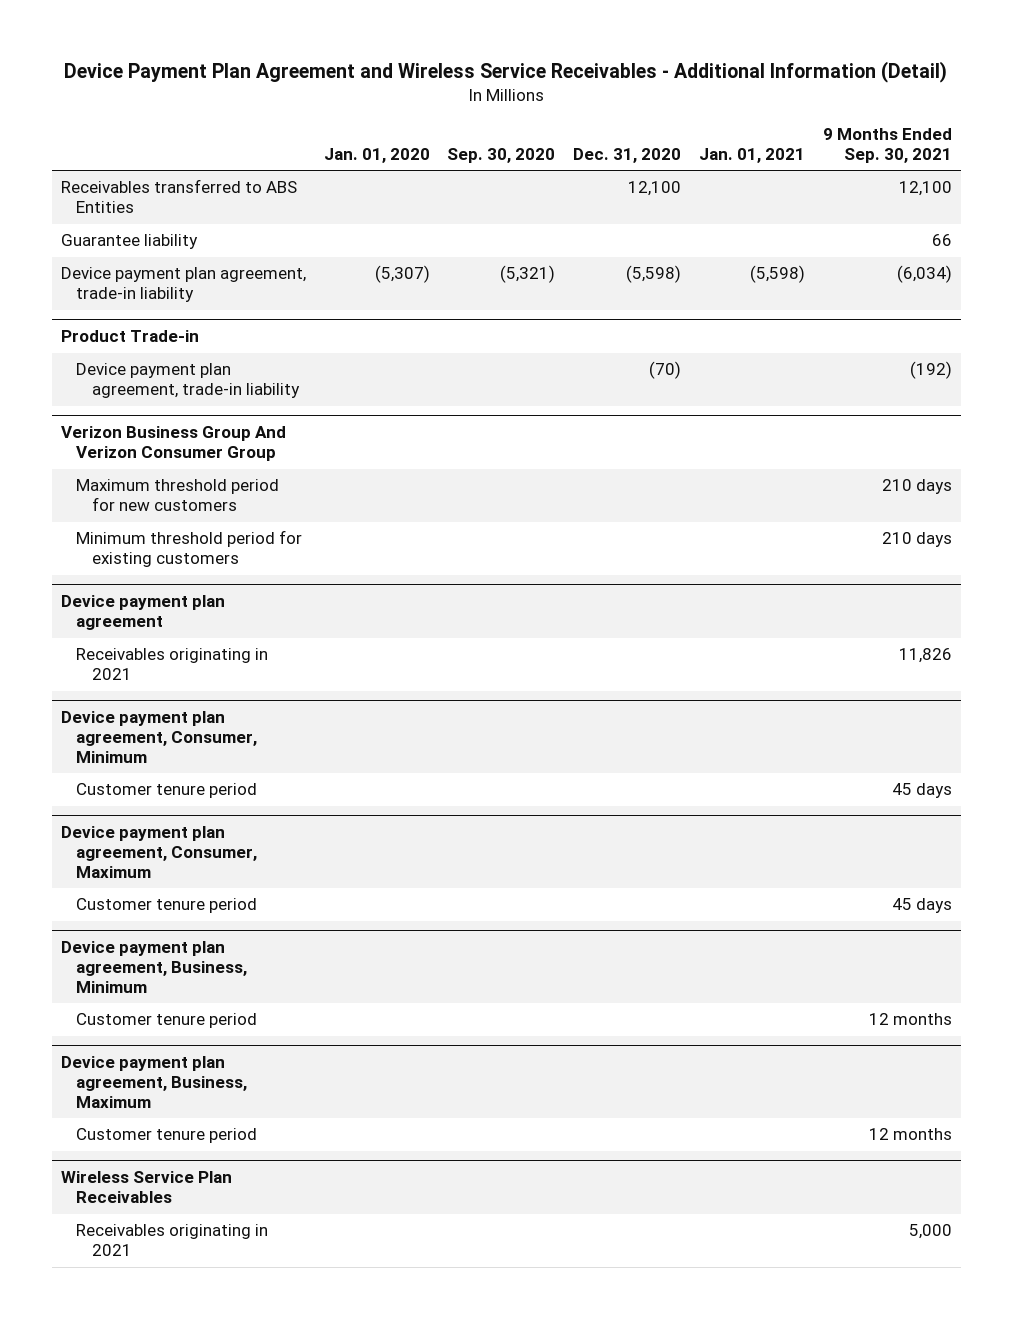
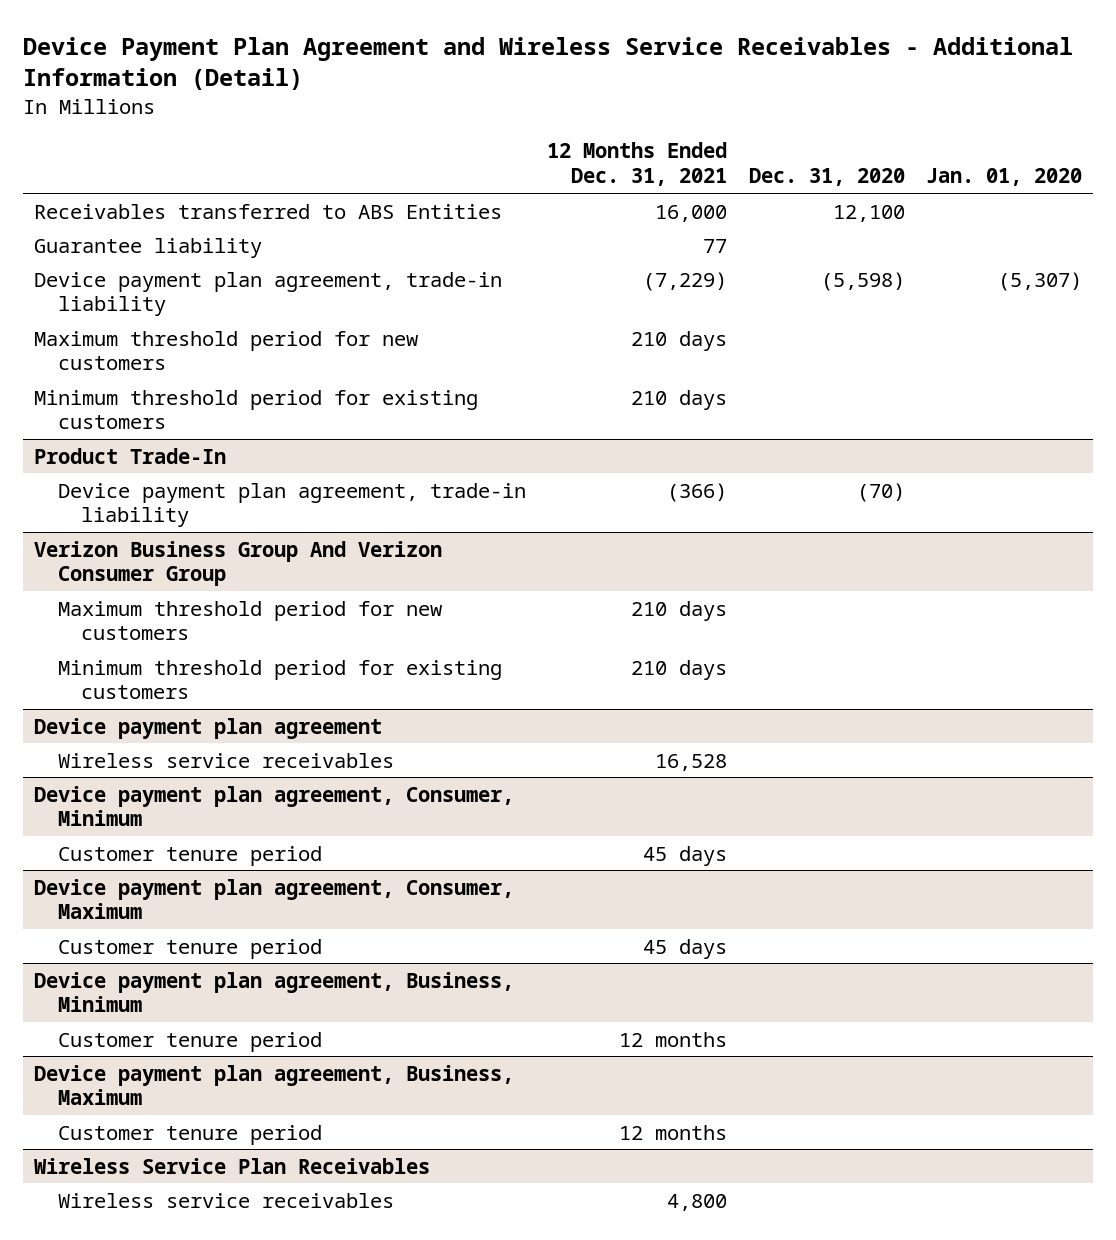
- | Jan. 01, 2020 | Sep. 30, 2020 | Dec. 31, 2020 | Jan. 01, 2021 | 9 Months Ended Sep. 30, 2021
+ | 12 Months Ended Dec. 31, 2021 | Dec. 31, 2020 | Jan. 01, 2020
- Product Trade-in
+ Maximum threshold period for new customers | 210 days | |
+ Minimum threshold period for existing customers | 210 days | |
+ Product Trade-In
@ Device payment plan agreement
- Receivables originating in 2021 | | | | | 11,826
+ Wireless service receivables | 16,528 | |
@ Wireless Service Plan Receivables
- Receivables originating in 2021 | | | | | 5,000
+ Wireless service receivables | 4,800 | |

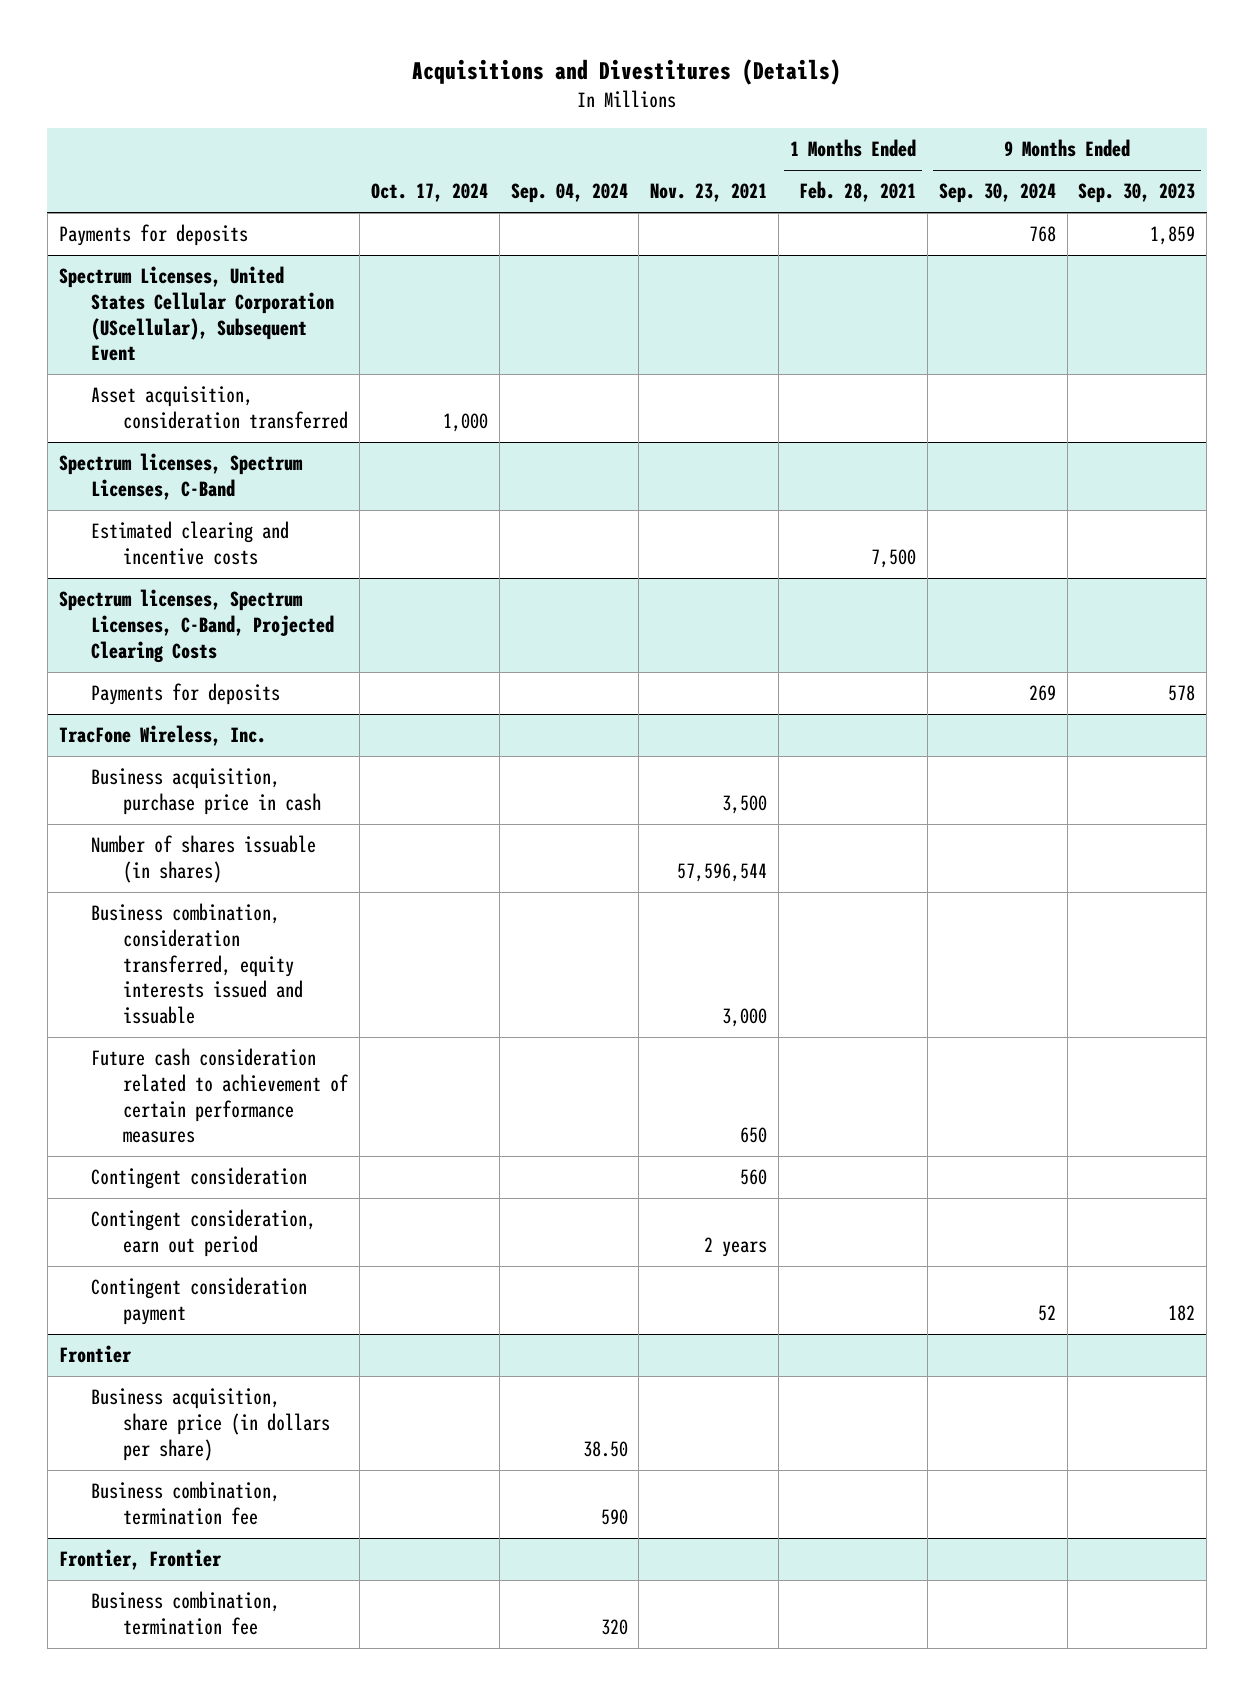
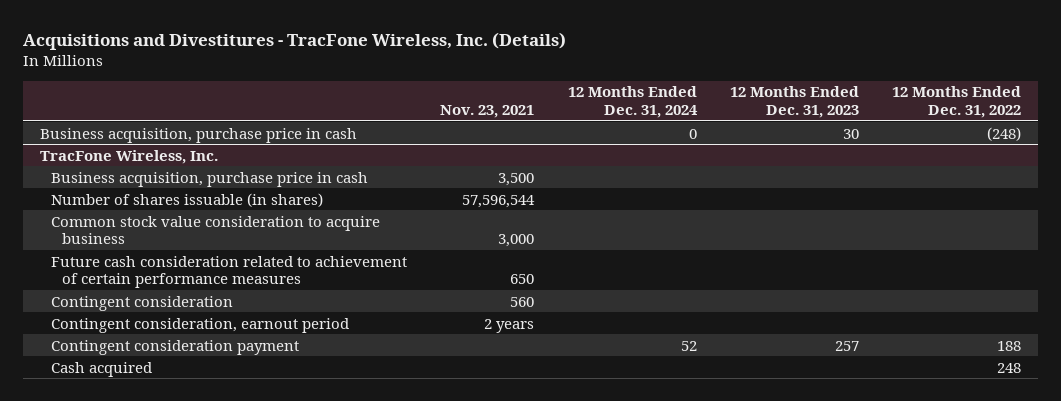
- Acquisitions and Divestitures (Details)
+ Acquisitions and Divestitures - TracFone Wireless, Inc. (Details)
- | Oct. 17, 2024 | Sep. 04, 2024 | Nov. 23, 2021 | 1 Months Ended Feb. 28, 2021 | 9 Months Ended Sep. 30, 2024 | 9 Months Ended Sep. 30, 2023
+ | Nov. 23, 2021 | 12 Months Ended Dec. 31, 2024 | 12 Months Ended Dec. 31, 2023 | 12 Months Ended Dec. 31, 2022
- Payments for deposits | | | | | 768 | 1,859
- Spectrum Licenses, United States Cellular Corporation (UScellular), Subsequent Event
- Asset acquisition, consideration transferred | 1,000 | | | | |
- Spectrum licenses, Spectrum Licenses, C-Band
- Estimated clearing and incentive costs | | | | 7,500 | |
- Spectrum licenses, Spectrum Licenses, C-Band, Projected Clearing Costs
- Payments for deposits | | | | | 269 | 578
+ Business acquisition, purchase price in cash | | 0 | 30 | (248)
@ TracFone Wireless, Inc.
- Business combination, consideration transferred, equity interests issued and issuable | | | 3,000 | | |
+ Common stock value consideration to acquire business | 3,000 | | |
- Contingent consideration, earn out period | | | 2 years | | |
+ Contingent consideration, earnout period | 2 years | | |
- Frontier
- Business acquisition, share price (in dollars per share) | | 38.50 | | | |
- Business combination, termination fee | | 590 | | | |
- Frontier, Frontier
- Business combination, termination fee | | 320 | | | |
@ TracFone Wireless, Inc.
+ Cash acquired | | | | 248

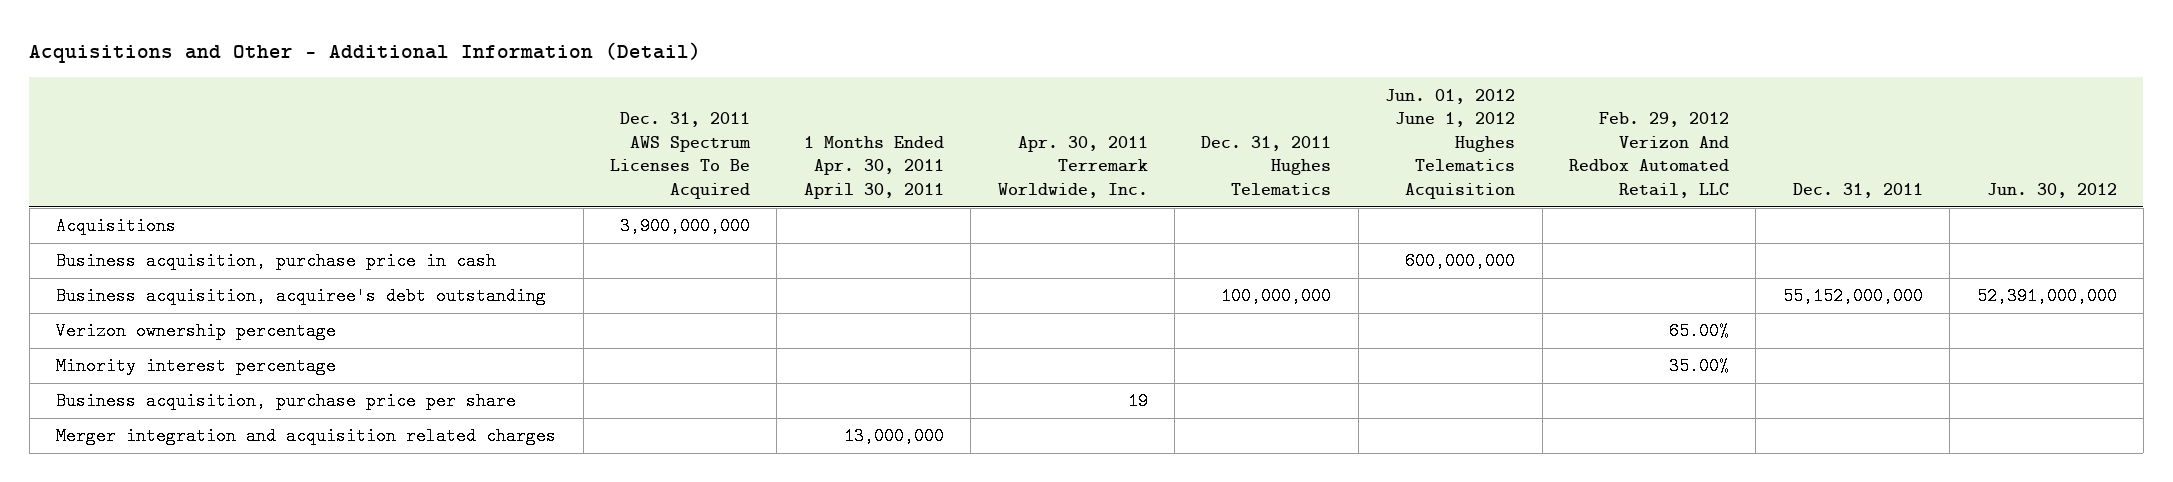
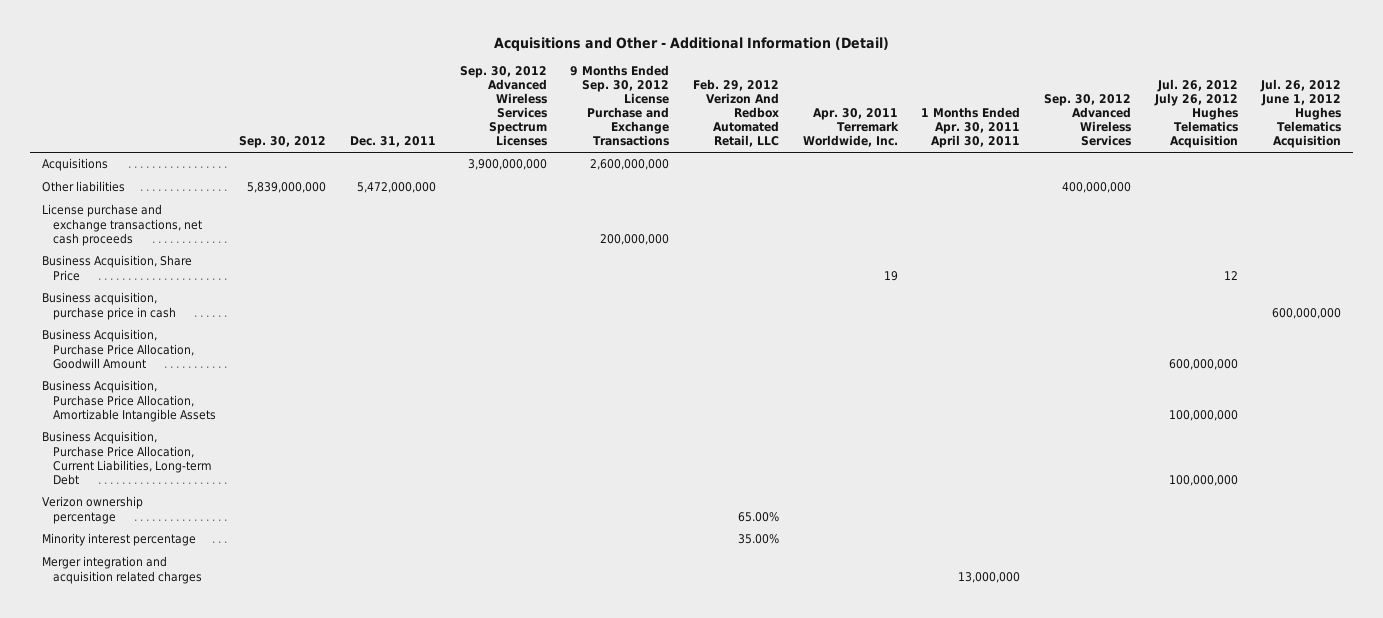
- | Dec. 31, 2011 AWS Spectrum Licenses To Be Acquired | 1 Months Ended Apr. 30, 2011 April 30, 2011 | Apr. 30, 2011 Terremark Worldwide, Inc. | Dec. 31, 2011 Hughes Telematics | Jun. 01, 2012 June 1, 2012 Hughes Telematics Acquisition | Feb. 29, 2012 Verizon And Redbox Automated Retail, LLC | Dec. 31, 2011 | Jun. 30, 2012
+ | Sep. 30, 2012 | Dec. 31, 2011 | Sep. 30, 2012 Advanced Wireless Services Spectrum Licenses | 9 Months Ended Sep. 30, 2012 License Purchase and Exchange Transactions | Feb. 29, 2012 Verizon And Redbox Automated Retail, LLC | Apr. 30, 2011 Terremark Worldwide, Inc. | 1 Months Ended Apr. 30, 2011 April 30, 2011 | Sep. 30, 2012 Advanced Wireless Services | Jul. 26, 2012 July 26, 2012 Hughes Telematics Acquisition | Jul. 26, 2012 June 1, 2012 Hughes Telematics Acquisition
+ Other liabilities | 5,839,000,000 | 5,472,000,000 | | | | | | 400,000,000 | |
+ License purchase and exchange transactions, net cash proceeds | | | | 200,000,000 | | | | | |
+ Business Acquisition, Share Price | | | | | | 19 | | | 12 |
- Business acquisition, acquiree's debt outstanding | | | | 100,000,000 | | | 55,152,000,000 | 52,391,000,000
+ Business Acquisition, Purchase Price Allocation, Goodwill Amount | | | | | | | | | 600,000,000 |
+ Business Acquisition, Purchase Price Allocation, Amortizable Intangible Assets | | | | | | | | | 100,000,000 |
+ Business Acquisition, Purchase Price Allocation, Current Liabilities, Long-term Debt | | | | | | | | | 100,000,000 |
- Business acquisition, purchase price per share | | | 19 | | | | |

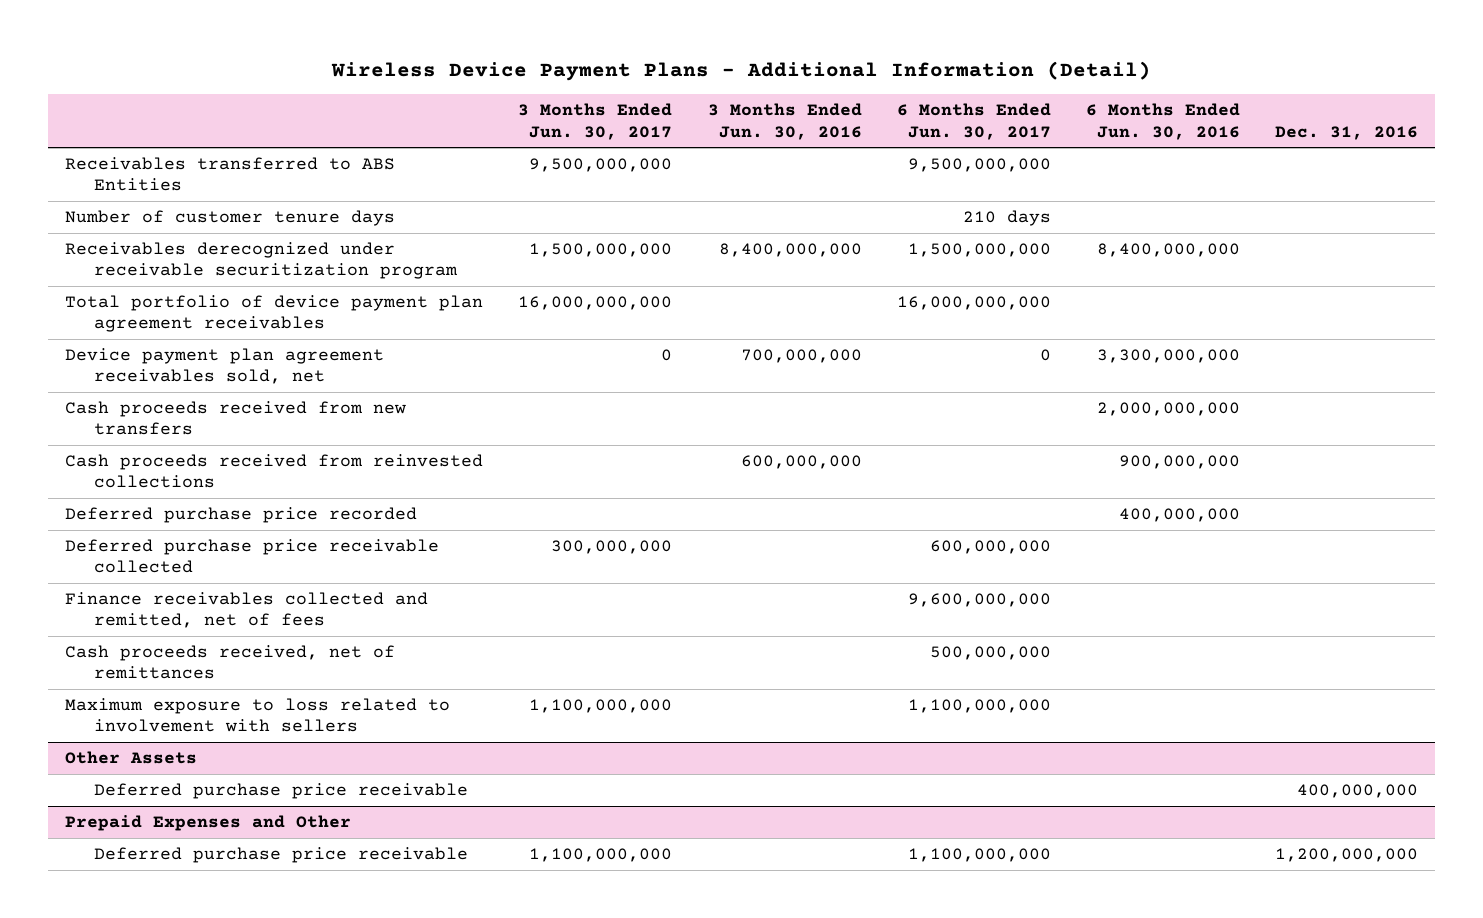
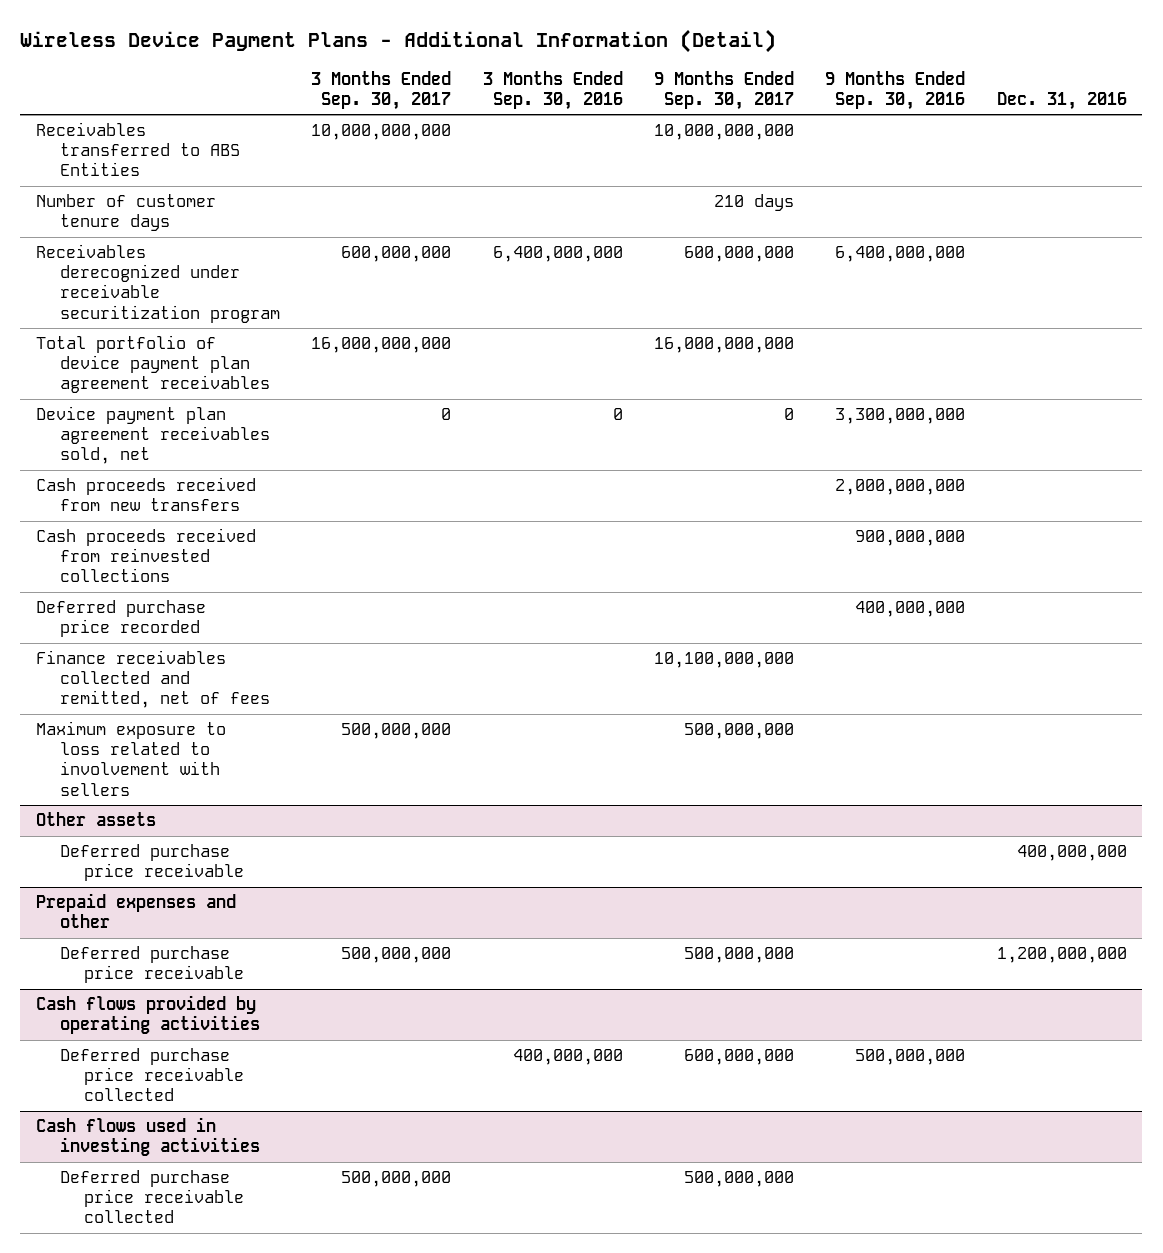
- | 3 Months Ended Jun. 30, 2017 | 3 Months Ended Jun. 30, 2016 | 6 Months Ended Jun. 30, 2017 | 6 Months Ended Jun. 30, 2016 | Dec. 31, 2016
+ | 3 Months Ended Sep. 30, 2017 | 3 Months Ended Sep. 30, 2016 | 9 Months Ended Sep. 30, 2017 | 9 Months Ended Sep. 30, 2016 | Dec. 31, 2016
- Deferred purchase price receivable collected | 300,000,000 | | 600,000,000 | |
- Cash proceeds received, net of remittances | | | 500,000,000 | |
- Other Assets
+ Other assets
- Prepaid Expenses and Other
+ Prepaid expenses and other
+ Cash flows provided by operating activities
+ Deferred purchase price receivable collected | | 400,000,000 | 600,000,000 | 500,000,000 |
+ Cash flows used in investing activities
+ Deferred purchase price receivable collected | 500,000,000 | | 500,000,000 | |

